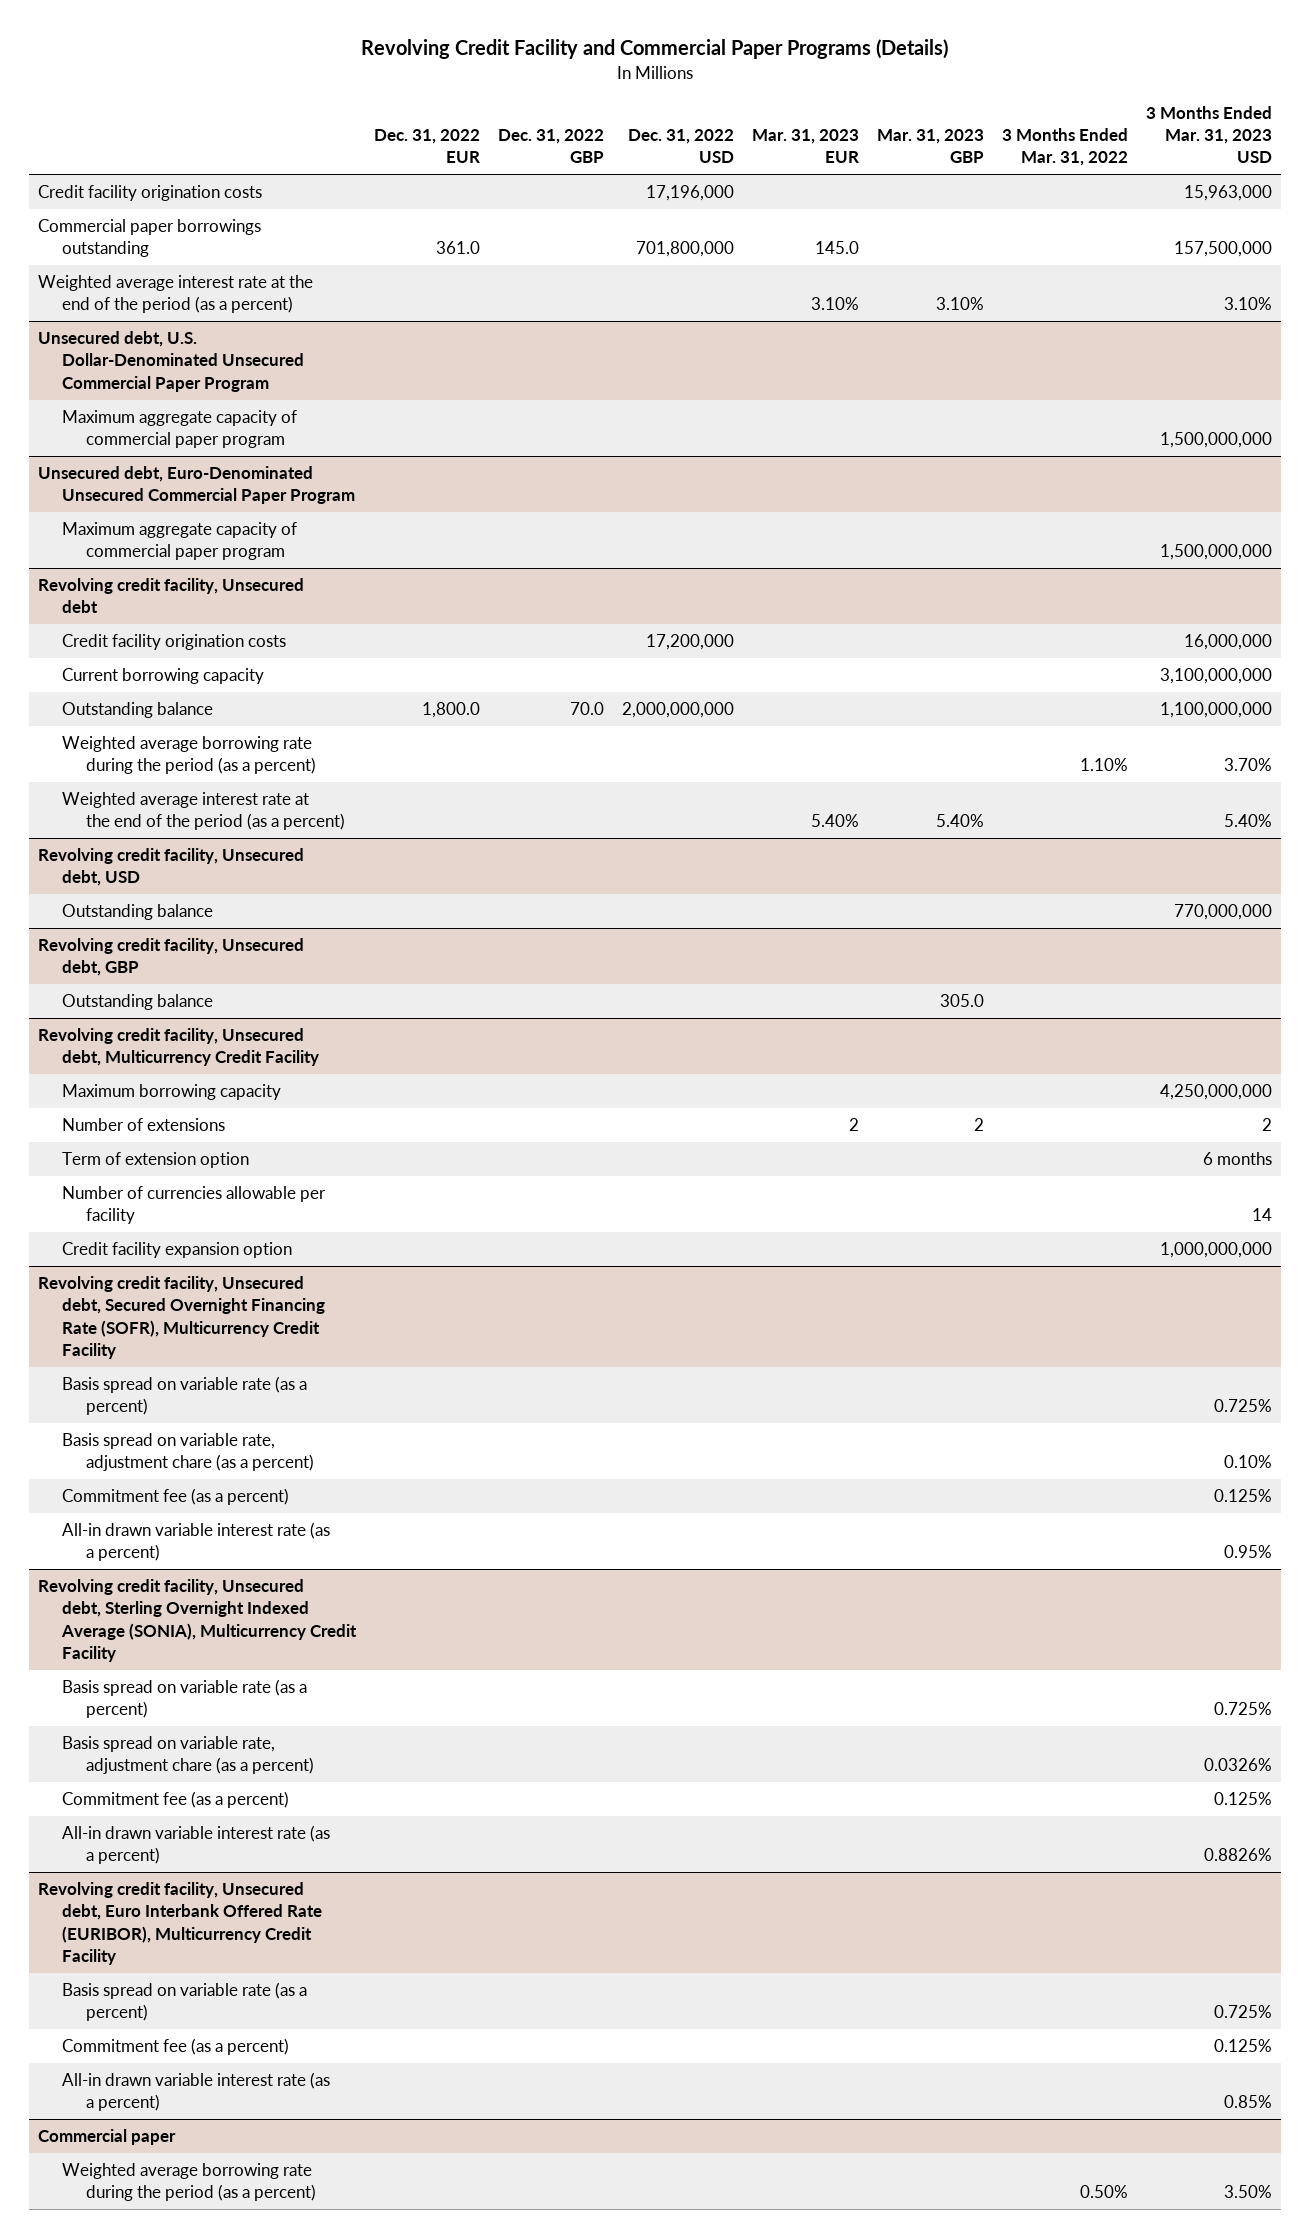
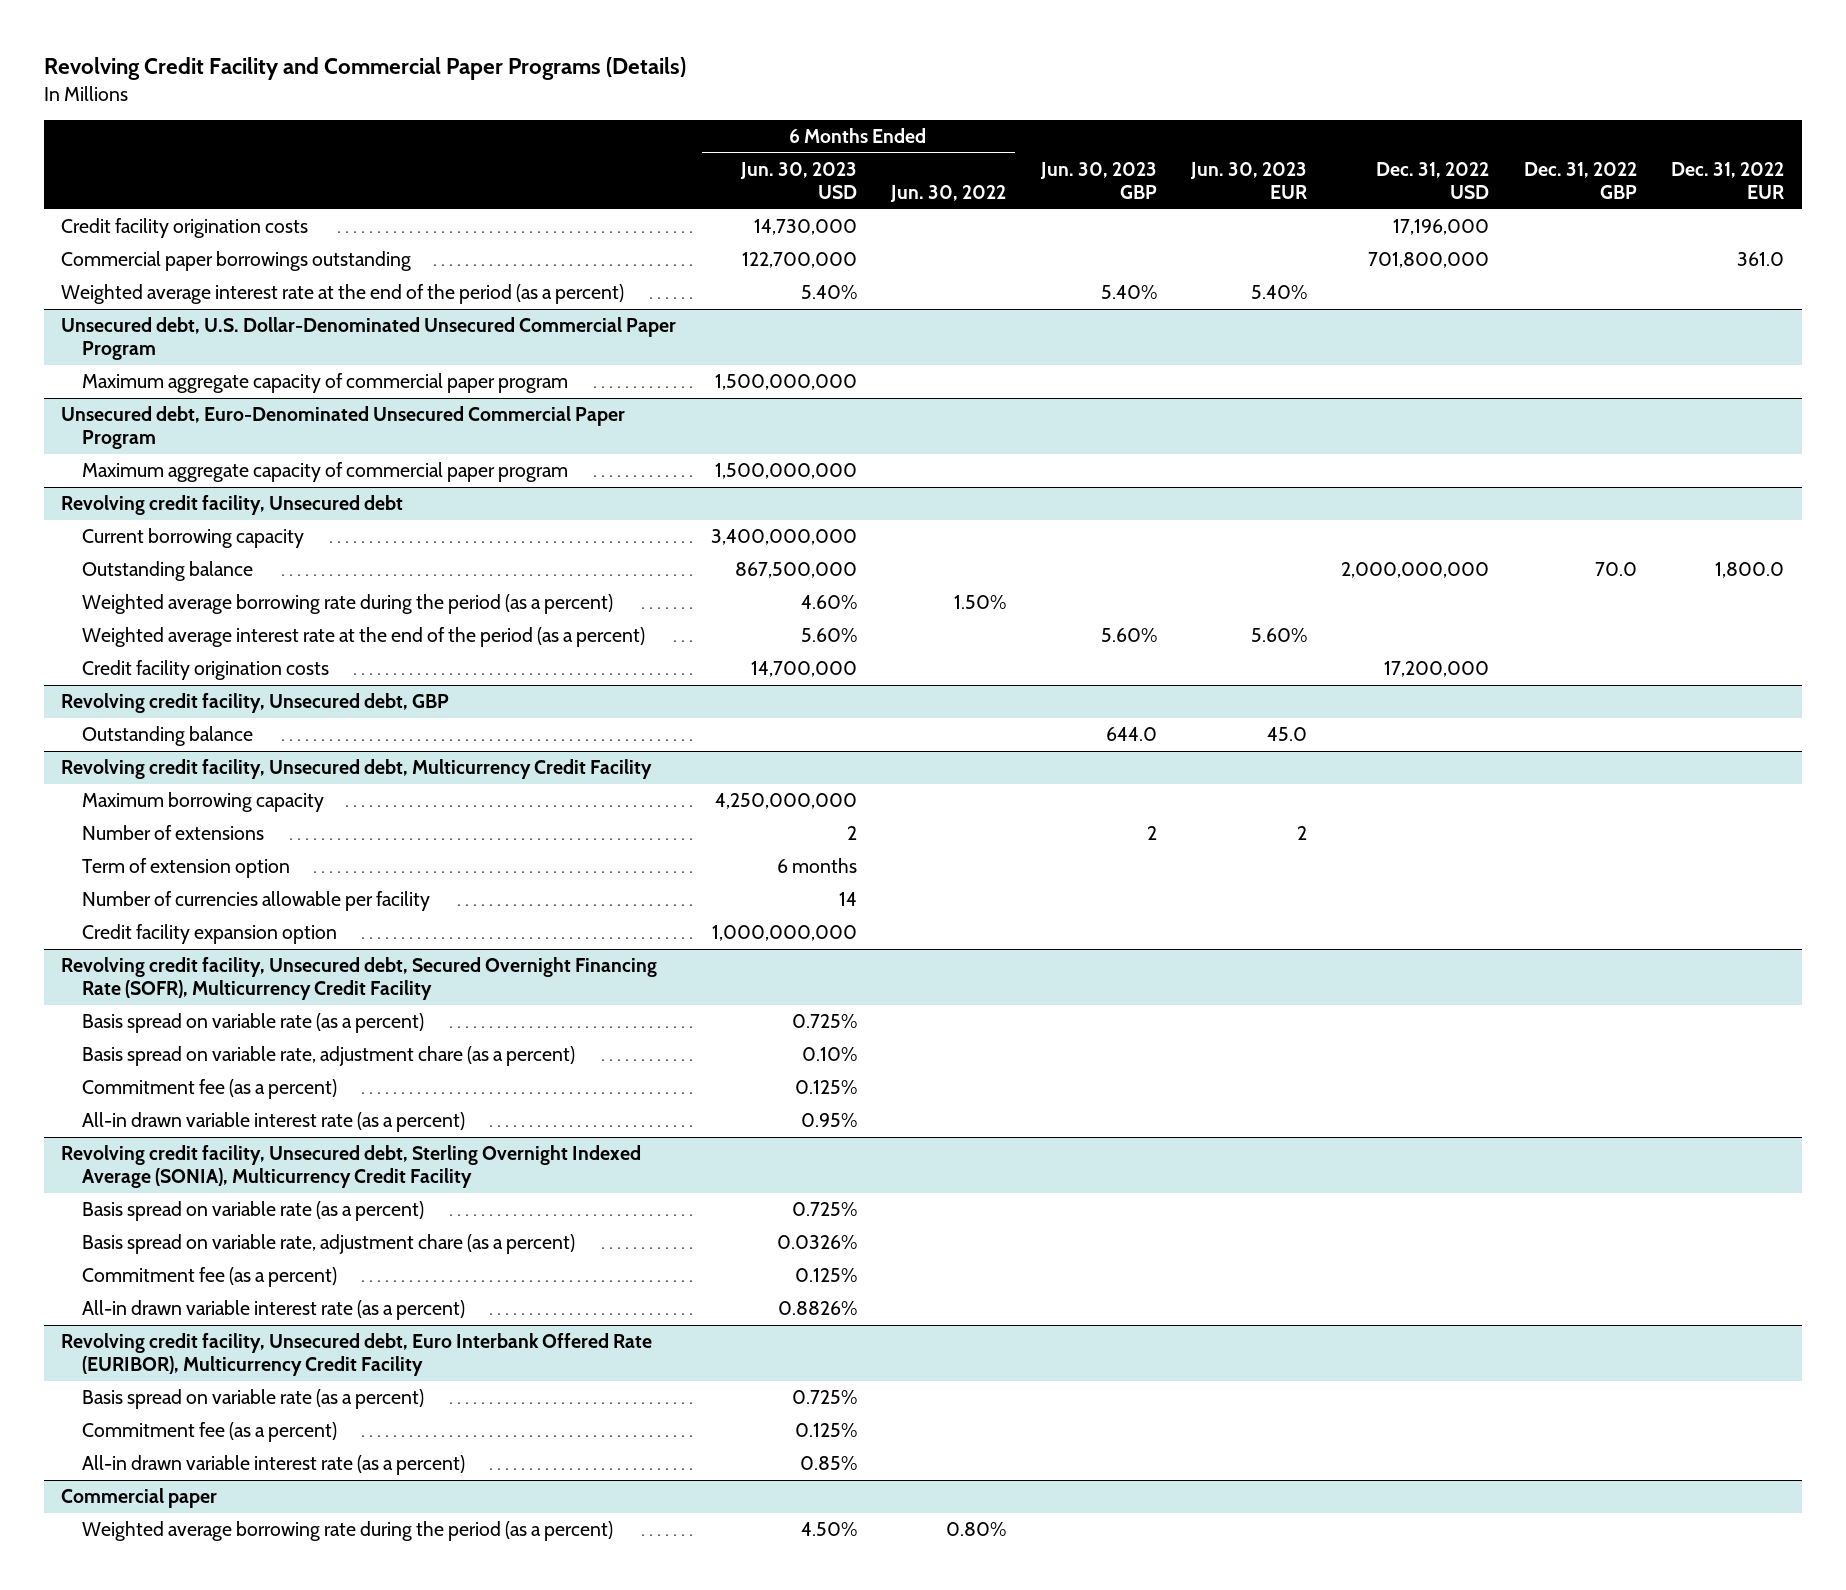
- | Dec. 31, 2022 EUR | Dec. 31, 2022 GBP | Dec. 31, 2022 USD | Mar. 31, 2023 EUR | Mar. 31, 2023 GBP | 3 Months Ended Mar. 31, 2022 | 3 Months Ended Mar. 31, 2023 USD
+ | 6 Months Ended Jun. 30, 2023 USD | 6 Months Ended Jun. 30, 2022 | Jun. 30, 2023 GBP | Jun. 30, 2023 EUR | Dec. 31, 2022 USD | Dec. 31, 2022 GBP | Dec. 31, 2022 EUR
- Revolving credit facility, Unsecured debt, USD
- Outstanding balance | | | | | | | 770,000,000
@ Revolving credit facility, Unsecured debt
moved down: Credit facility origination costs | 14,700,000 | | | | 17,200,000 | |

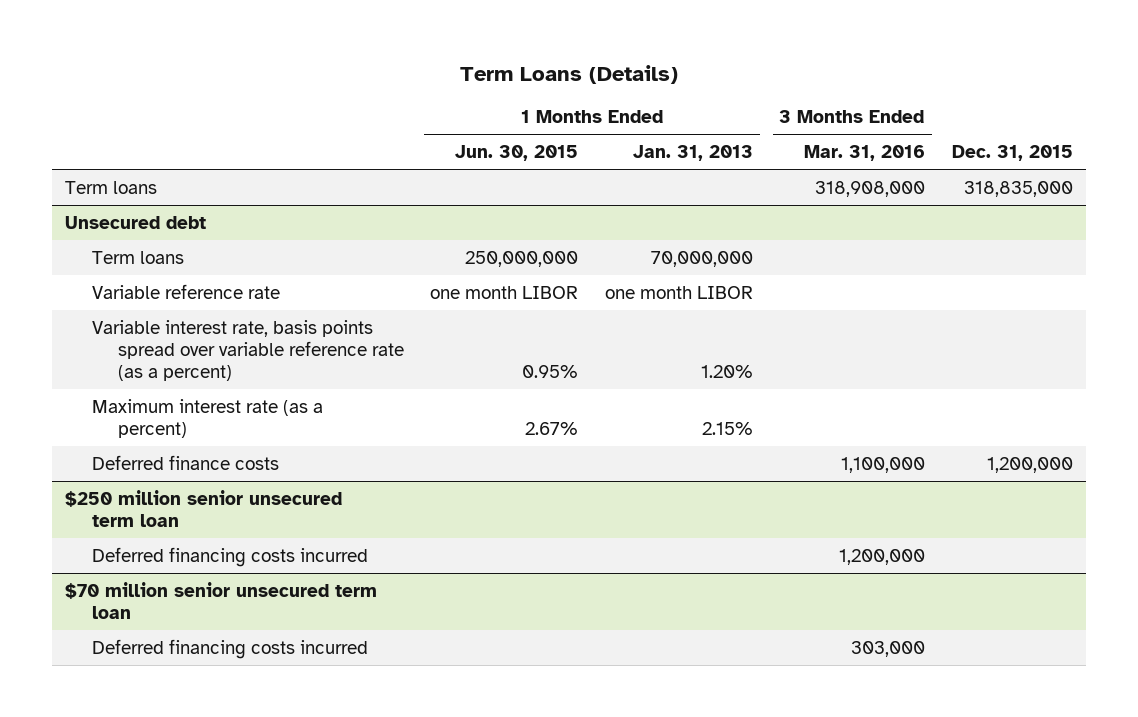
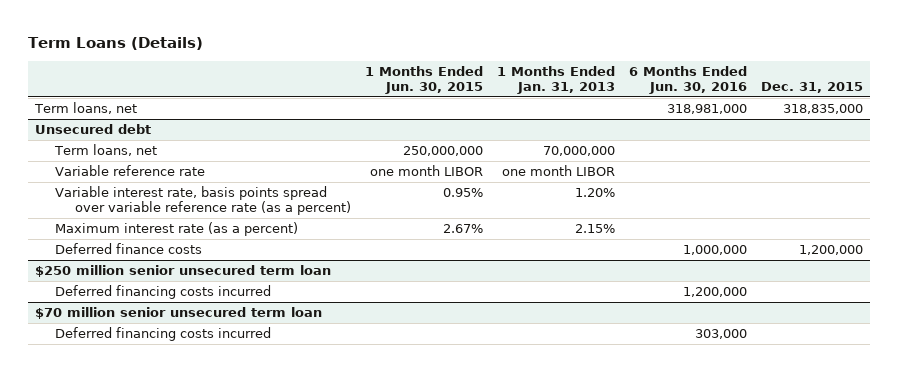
- | 1 Months Ended Jun. 30, 2015 | 1 Months Ended Jan. 31, 2013 | 3 Months Ended Mar. 31, 2016 | Dec. 31, 2015
+ | 1 Months Ended Jun. 30, 2015 | 1 Months Ended Jan. 31, 2013 | 6 Months Ended Jun. 30, 2016 | Dec. 31, 2015
- Term loans | | | 318,908,000 | 318,835,000
+ Term loans, net | | | 318,981,000 | 318,835,000
@ Unsecured debt
- Term loans | 250,000,000 | 70,000,000 | |
+ Term loans, net | 250,000,000 | 70,000,000 | |

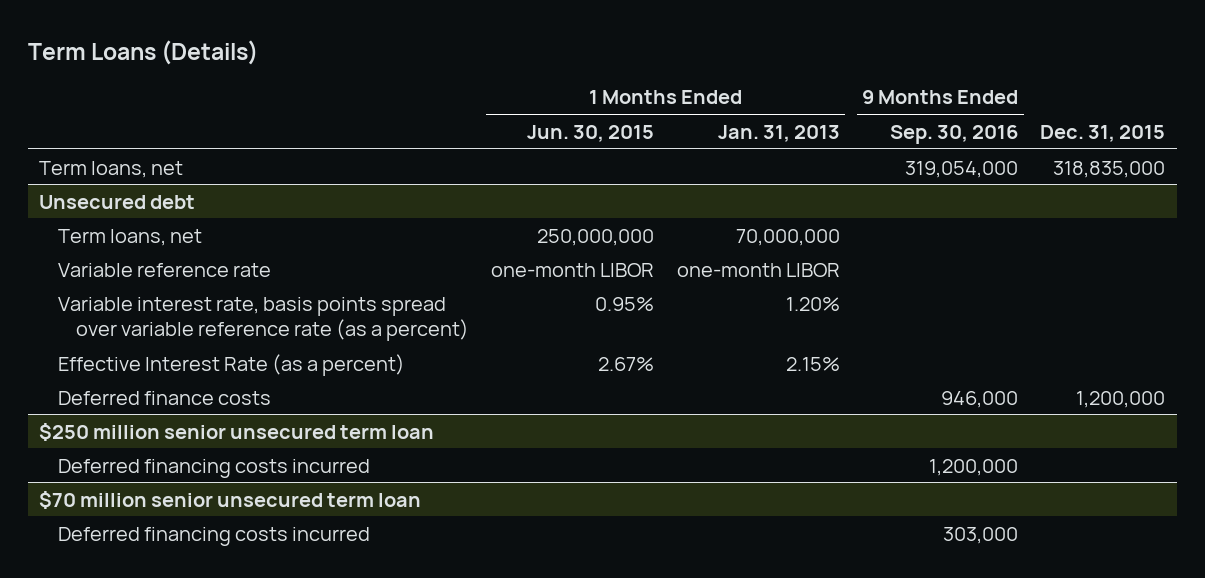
- | 1 Months Ended Jun. 30, 2015 | 1 Months Ended Jan. 31, 2013 | 6 Months Ended Jun. 30, 2016 | Dec. 31, 2015
+ | 1 Months Ended Jun. 30, 2015 | 1 Months Ended Jan. 31, 2013 | 9 Months Ended Sep. 30, 2016 | Dec. 31, 2015
@ Unsecured debt
- Variable reference rate | one month LIBOR | one month LIBOR | |
+ Variable reference rate | one-month LIBOR | one-month LIBOR | |
- Maximum interest rate (as a percent) | 2.67% | 2.15% | |
+ Effective Interest Rate (as a percent) | 2.67% | 2.15% | |

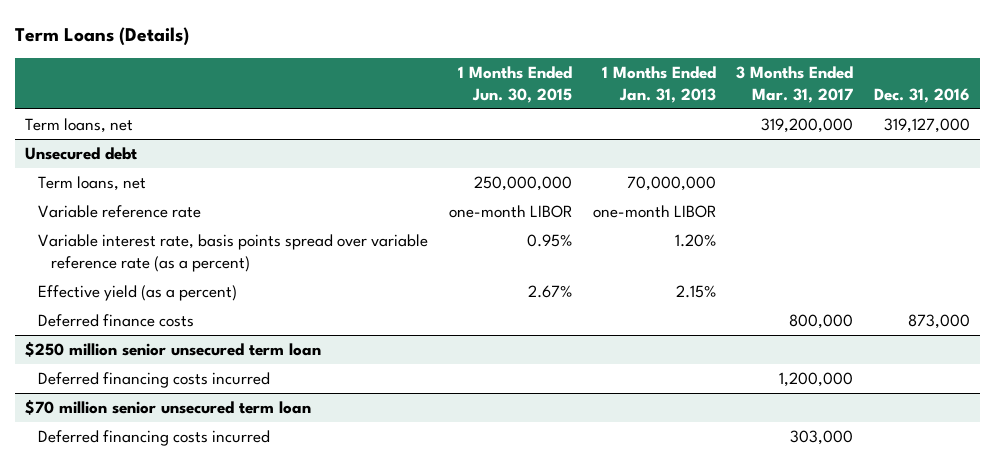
- | 1 Months Ended Jun. 30, 2015 | 1 Months Ended Jan. 31, 2013 | 9 Months Ended Sep. 30, 2016 | Dec. 31, 2015
+ | 1 Months Ended Jun. 30, 2015 | 1 Months Ended Jan. 31, 2013 | 3 Months Ended Mar. 31, 2017 | Dec. 31, 2016
@ Unsecured debt
- Effective Interest Rate (as a percent) | 2.67% | 2.15% | |
+ Effective yield (as a percent) | 2.67% | 2.15% | |

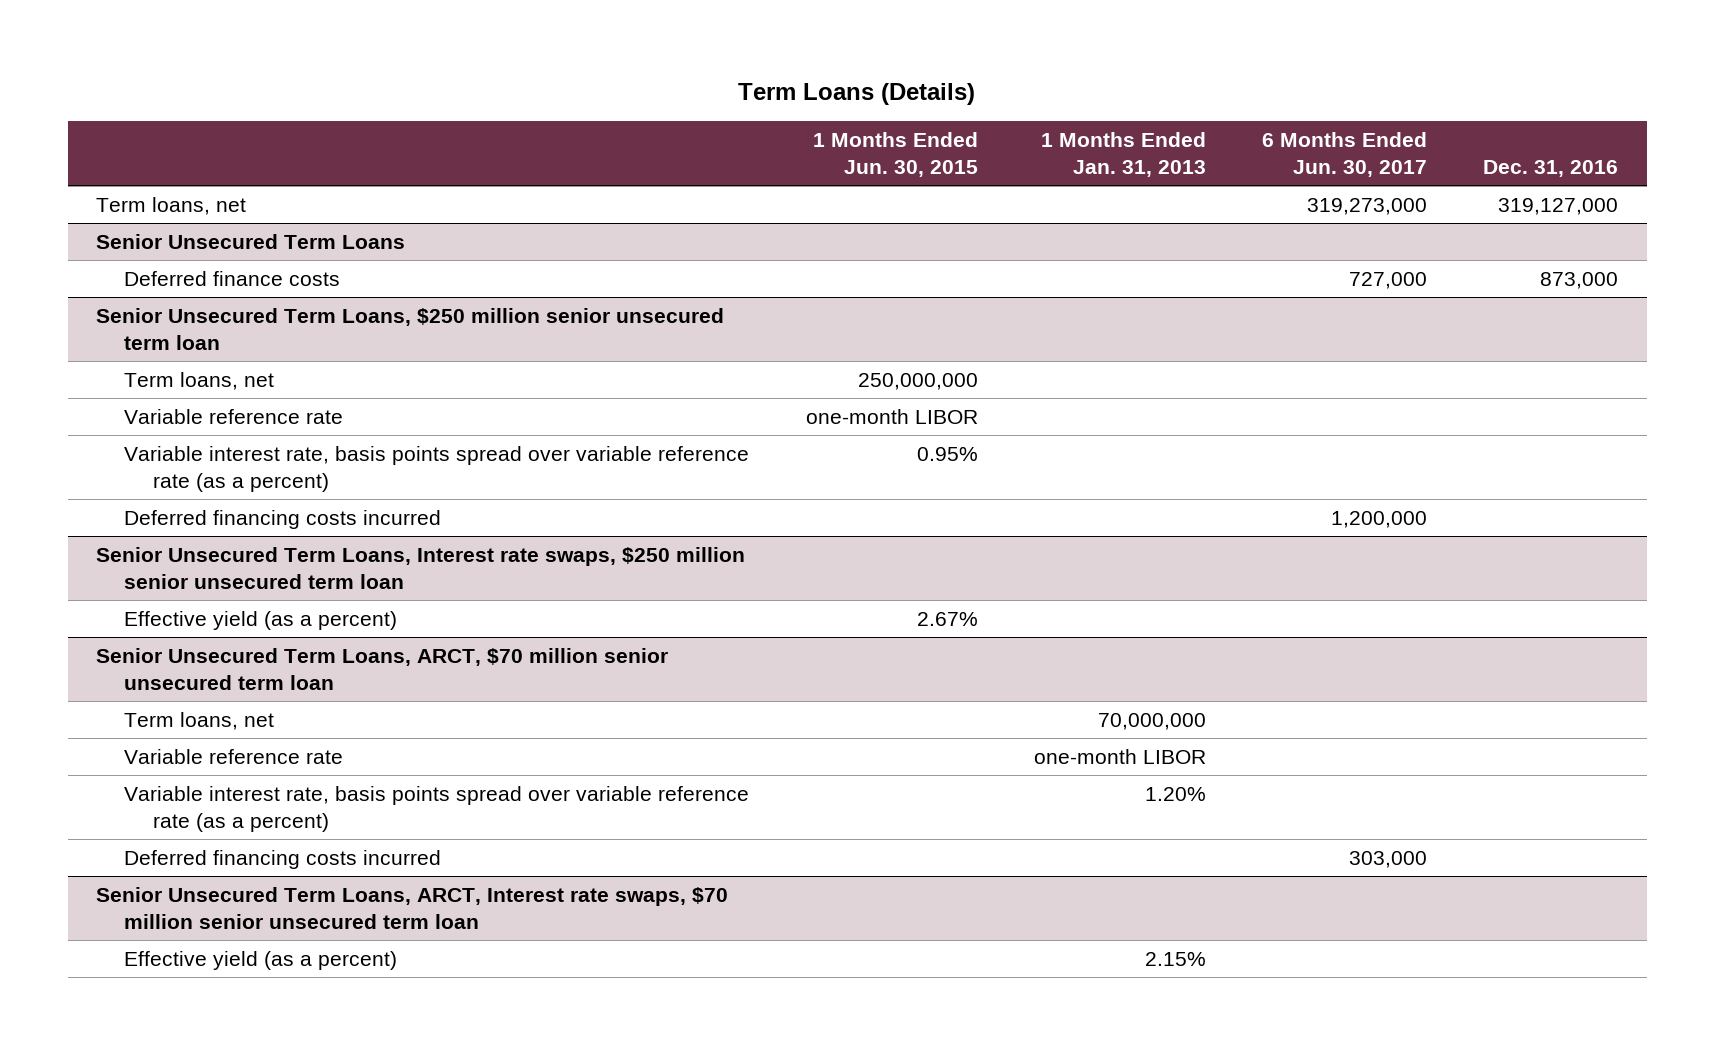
- | 1 Months Ended Jun. 30, 2015 | 1 Months Ended Jan. 31, 2013 | 3 Months Ended Mar. 31, 2017 | Dec. 31, 2016
+ | 1 Months Ended Jun. 30, 2015 | 1 Months Ended Jan. 31, 2013 | 6 Months Ended Jun. 30, 2017 | Dec. 31, 2016
- Unsecured debt
- Term loans, net | 250,000,000 | 70,000,000 | |
- Variable reference rate | one-month LIBOR | one-month LIBOR | |
- Variable interest rate, basis points spread over variable reference rate (as a percent) | 0.95% | 1.20% | |
- Effective yield (as a percent) | 2.67% | 2.15% | |
+ Senior Unsecured Term Loans
- $250 million senior unsecured term loan
+ Senior Unsecured Term Loans, $250 million senior unsecured term loan
+ Term loans, net | 250,000,000 | | |
+ Variable reference rate | one-month LIBOR | | |
+ Variable interest rate, basis points spread over variable reference rate (as a percent) | 0.95% | | |
- $70 million senior unsecured term loan
+ Senior Unsecured Term Loans, Interest rate swaps, $250 million senior unsecured term loan
+ Effective yield (as a percent) | 2.67% | | |
+ Senior Unsecured Term Loans, ARCT, $70 million senior unsecured term loan
+ Term loans, net | | 70,000,000 | |
+ Variable reference rate | | one-month LIBOR | |
+ Variable interest rate, basis points spread over variable reference rate (as a percent) | | 1.20% | |
+ Senior Unsecured Term Loans, ARCT, Interest rate swaps, $70 million senior unsecured term loan
+ Effective yield (as a percent) | | 2.15% | |

